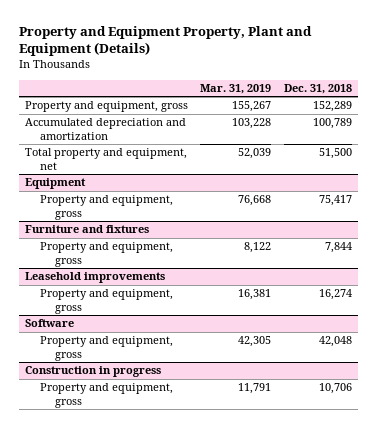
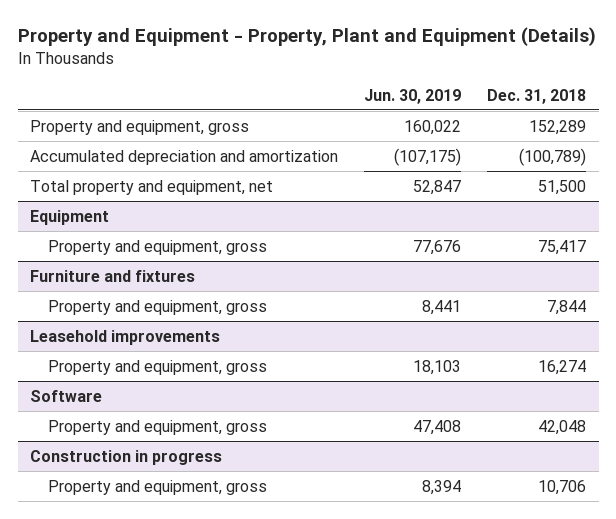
- Property and Equipment Property, Plant and Equipment (Details)
+ Property and Equipment - Property, Plant and Equipment (Details)
- | Mar. 31, 2019 | Dec. 31, 2018
+ | Jun. 30, 2019 | Dec. 31, 2018
- Accumulated depreciation and amortization | 103,228 | 100,789
+ Accumulated depreciation and amortization | (107,175) | (100,789)

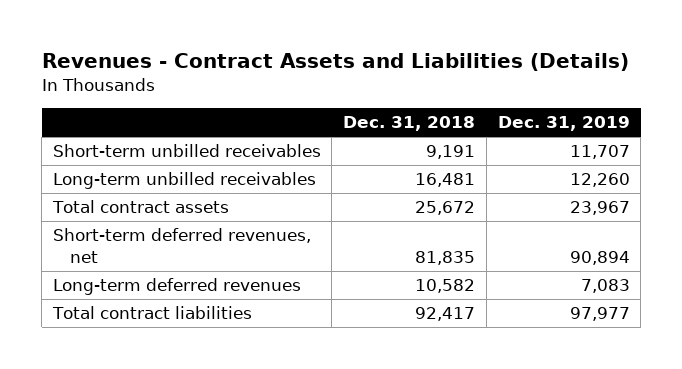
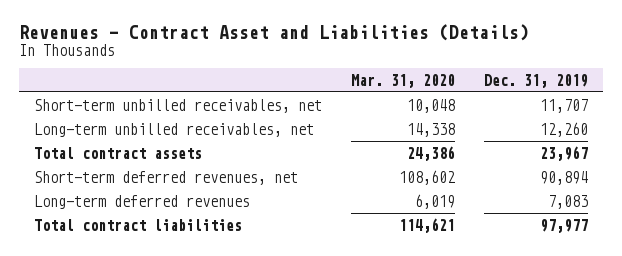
- Revenues - Contract Assets and Liabilities (Details)
+ Revenues - Contract Asset and Liabilities (Details)
- | Dec. 31, 2018 | Dec. 31, 2019
+ | Mar. 31, 2020 | Dec. 31, 2019
- Short-term unbilled receivables | 9,191 | 11,707
- Long-term unbilled receivables | 16,481 | 12,260
+ Short-term unbilled receivables, net | 10,048 | 11,707
+ Long-term unbilled receivables, net | 14,338 | 12,260

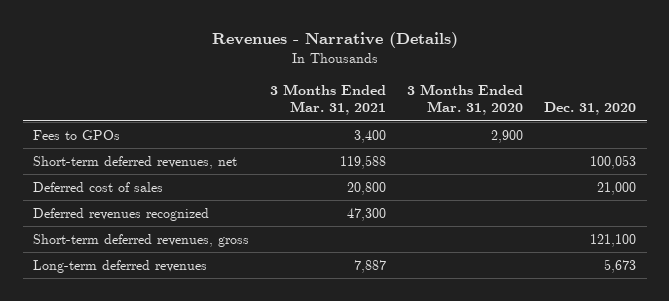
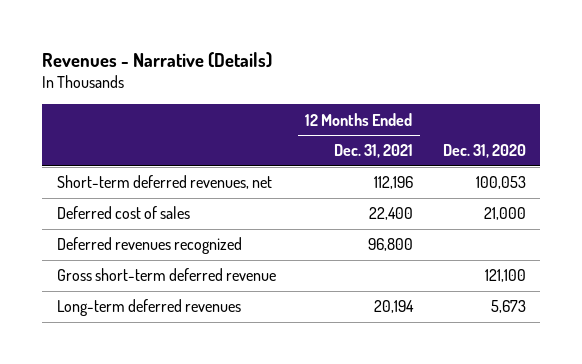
- | 3 Months Ended Mar. 31, 2021 | 3 Months Ended Mar. 31, 2020 | Dec. 31, 2020
+ | 12 Months Ended Dec. 31, 2021 | Dec. 31, 2020
- Fees to GPOs | 3,400 | 2,900 |
- Short-term deferred revenues, gross | | | 121,100
+ Gross short-term deferred revenue | | 121,100

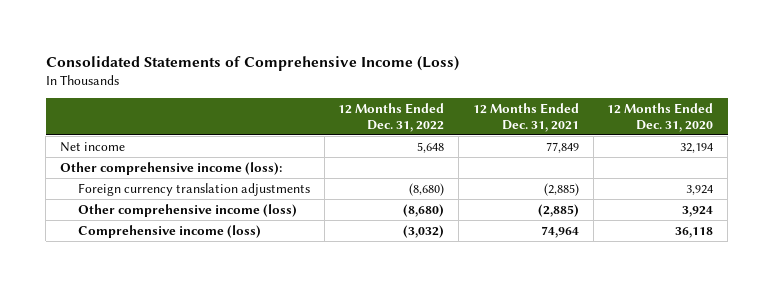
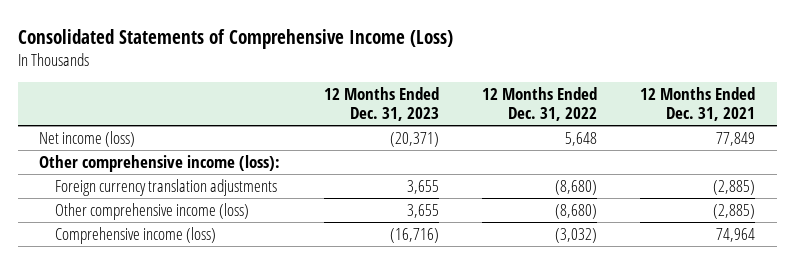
- | 12 Months Ended Dec. 31, 2022 | 12 Months Ended Dec. 31, 2021 | 12 Months Ended Dec. 31, 2020
+ | 12 Months Ended Dec. 31, 2023 | 12 Months Ended Dec. 31, 2022 | 12 Months Ended Dec. 31, 2021
- Net income | 5,648 | 77,849 | 32,194
+ Net income (loss) | (20,371) | 5,648 | 77,849

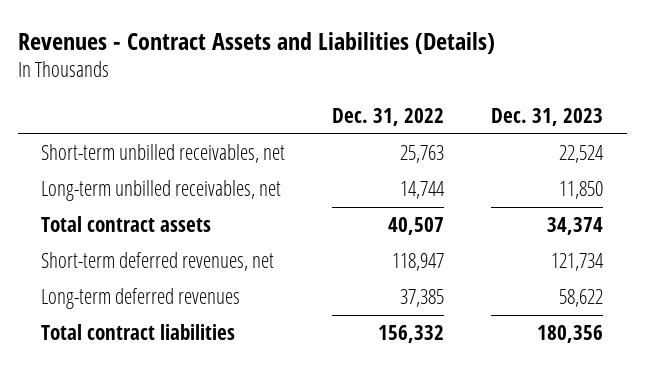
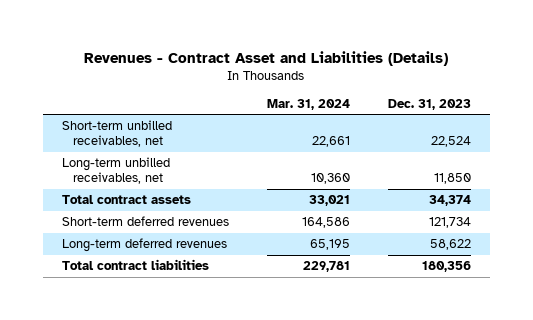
- Revenues - Contract Assets and Liabilities (Details)
+ Revenues - Contract Asset and Liabilities (Details)
- | Dec. 31, 2022 | Dec. 31, 2023
+ | Mar. 31, 2024 | Dec. 31, 2023
- Short-term deferred revenues, net | 118,947 | 121,734
+ Short-term deferred revenues | 164,586 | 121,734

